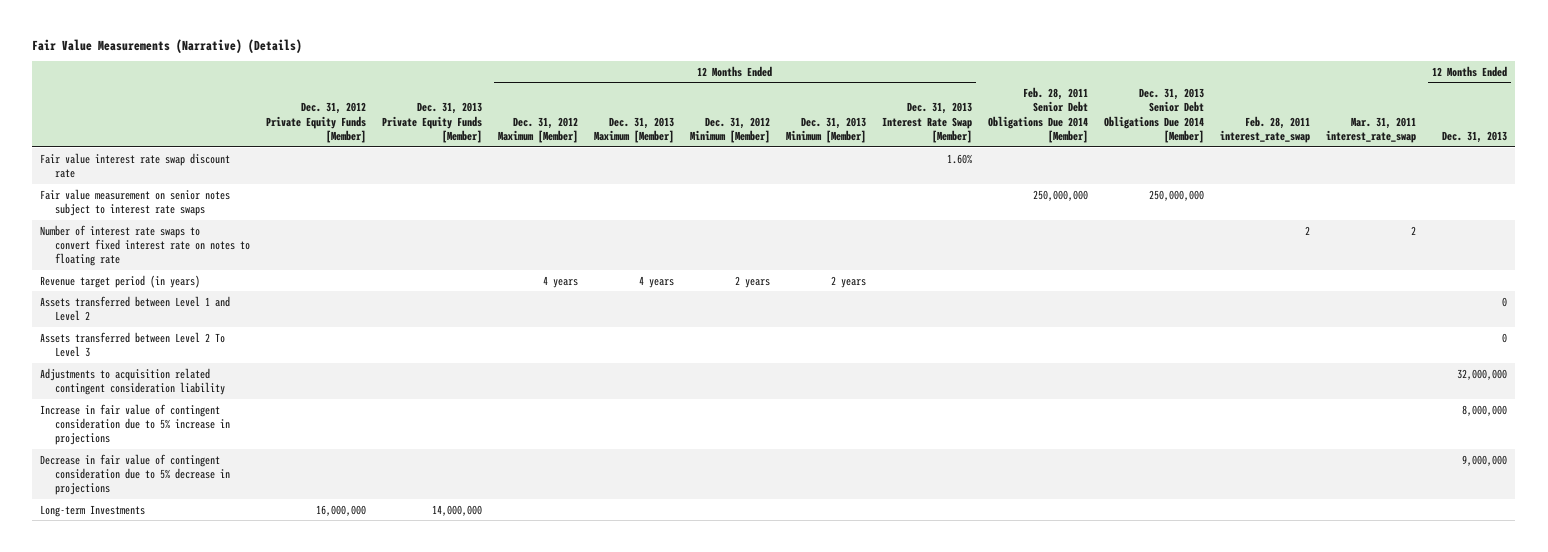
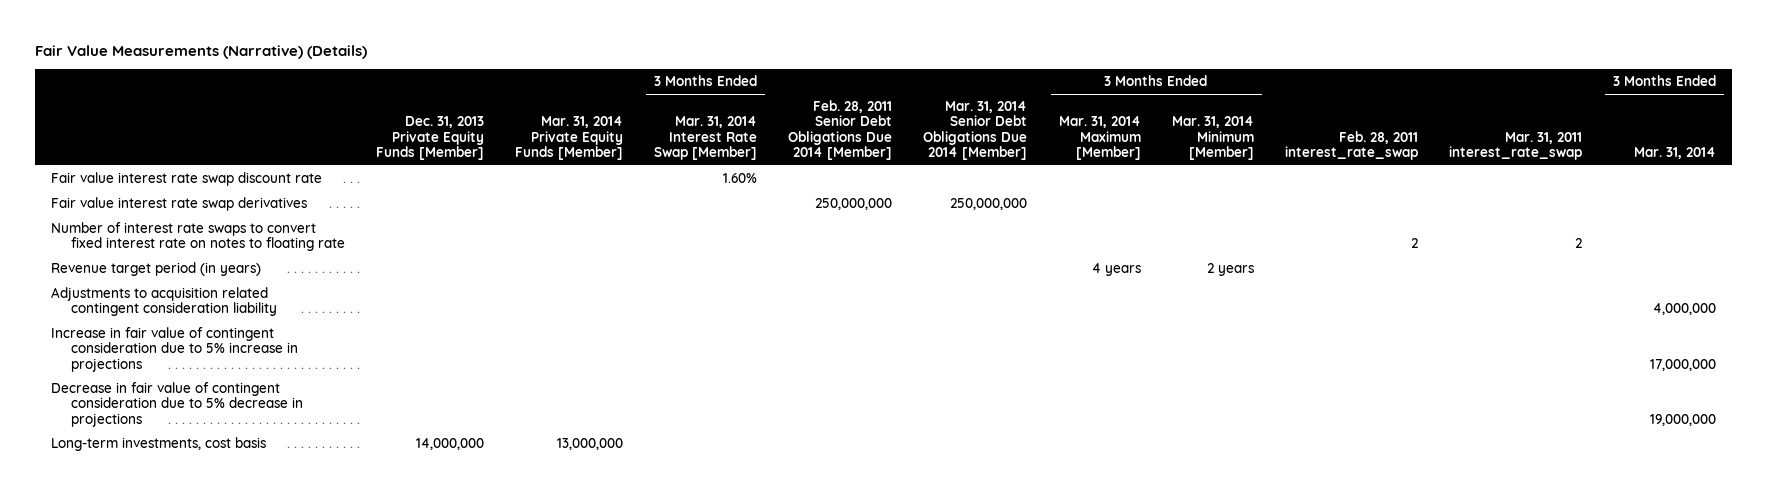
- | Dec. 31, 2012 Private Equity Funds [Member] | Dec. 31, 2013 Private Equity Funds [Member] | 12 Months Ended Dec. 31, 2012 Maximum [Member] | 12 Months Ended Dec. 31, 2013 Maximum [Member] | 12 Months Ended Dec. 31, 2012 Minimum [Member] | 12 Months Ended Dec. 31, 2013 Minimum [Member] | 12 Months Ended Dec. 31, 2013 Interest Rate Swap [Member] | Feb. 28, 2011 Senior Debt Obligations Due 2014 [Member] | Dec. 31, 2013 Senior Debt Obligations Due 2014 [Member] | Feb. 28, 2011 interest_rate_swap | Mar. 31, 2011 interest_rate_swap | 12 Months Ended Dec. 31, 2013
+ | Dec. 31, 2013 Private Equity Funds [Member] | Mar. 31, 2014 Private Equity Funds [Member] | 3 Months Ended Mar. 31, 2014 Interest Rate Swap [Member] | Feb. 28, 2011 Senior Debt Obligations Due 2014 [Member] | Mar. 31, 2014 Senior Debt Obligations Due 2014 [Member] | 3 Months Ended Mar. 31, 2014 Maximum [Member] | 3 Months Ended Mar. 31, 2014 Minimum [Member] | Feb. 28, 2011 interest_rate_swap | Mar. 31, 2011 interest_rate_swap | 3 Months Ended Mar. 31, 2014
- Fair value measurement on senior notes subject to interest rate swaps | | | | | | | | 250,000,000 | 250,000,000 | | |
+ Fair value interest rate swap derivatives | | | | 250,000,000 | 250,000,000 | | | | |
- Assets transferred between Level 1 and Level 2 | | | | | | | | | | | | 0
- Assets transferred between Level 2 To Level 3 | | | | | | | | | | | | 0
- Long-term Investments | 16,000,000 | 14,000,000 | | | | | | | | | |
+ Long-term investments, cost basis | 14,000,000 | 13,000,000 | | | | | | | |

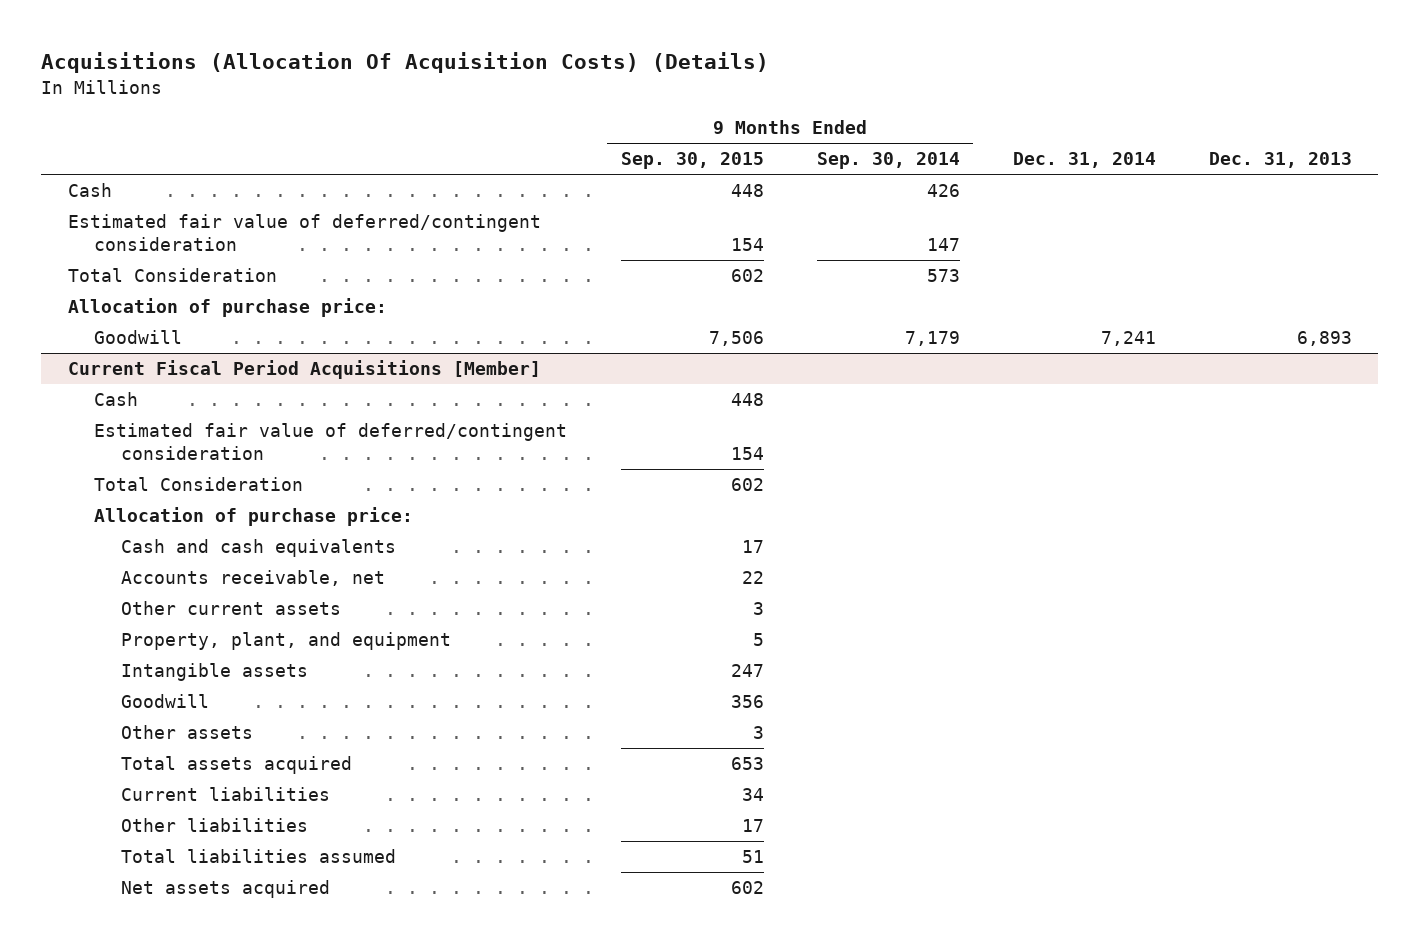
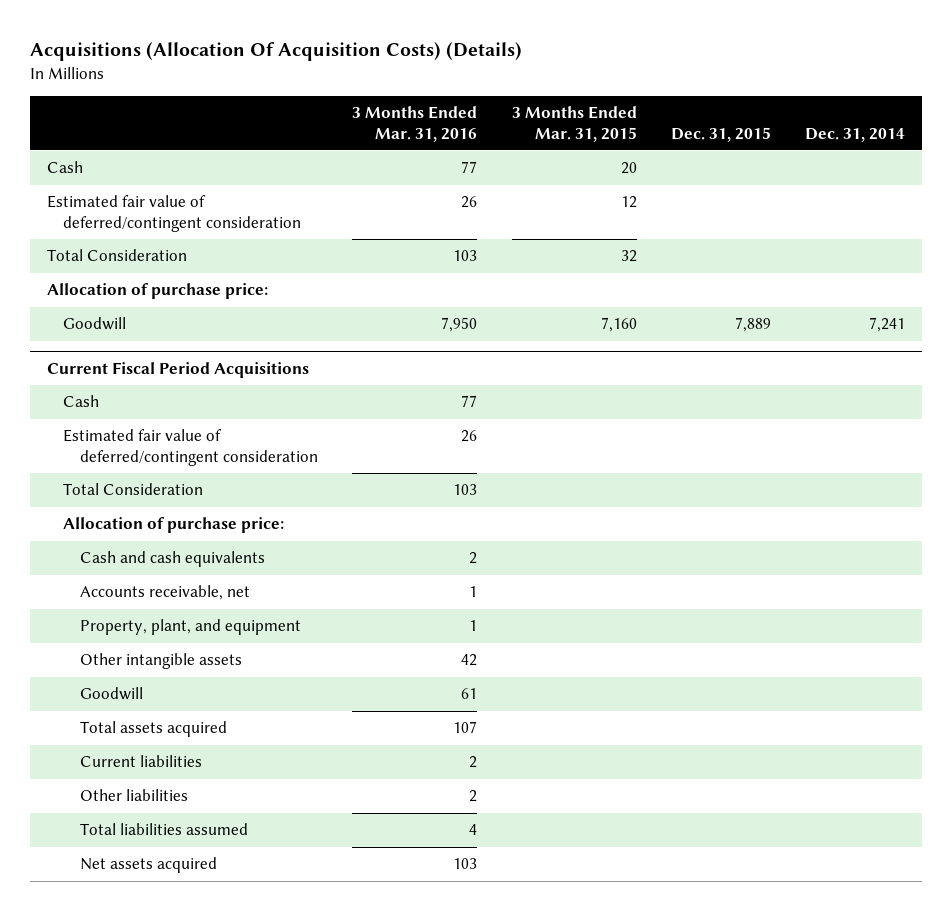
- | 9 Months Ended Sep. 30, 2015 | 9 Months Ended Sep. 30, 2014 | Dec. 31, 2014 | Dec. 31, 2013
+ | 3 Months Ended Mar. 31, 2016 | 3 Months Ended Mar. 31, 2015 | Dec. 31, 2015 | Dec. 31, 2014
- Current Fiscal Period Acquisitions [Member]
+ Current Fiscal Period Acquisitions
- Other current assets | 3 | | |
- Intangible assets | 247 | | |
+ Other intangible assets | 42 | | |
- Other assets | 3 | | |

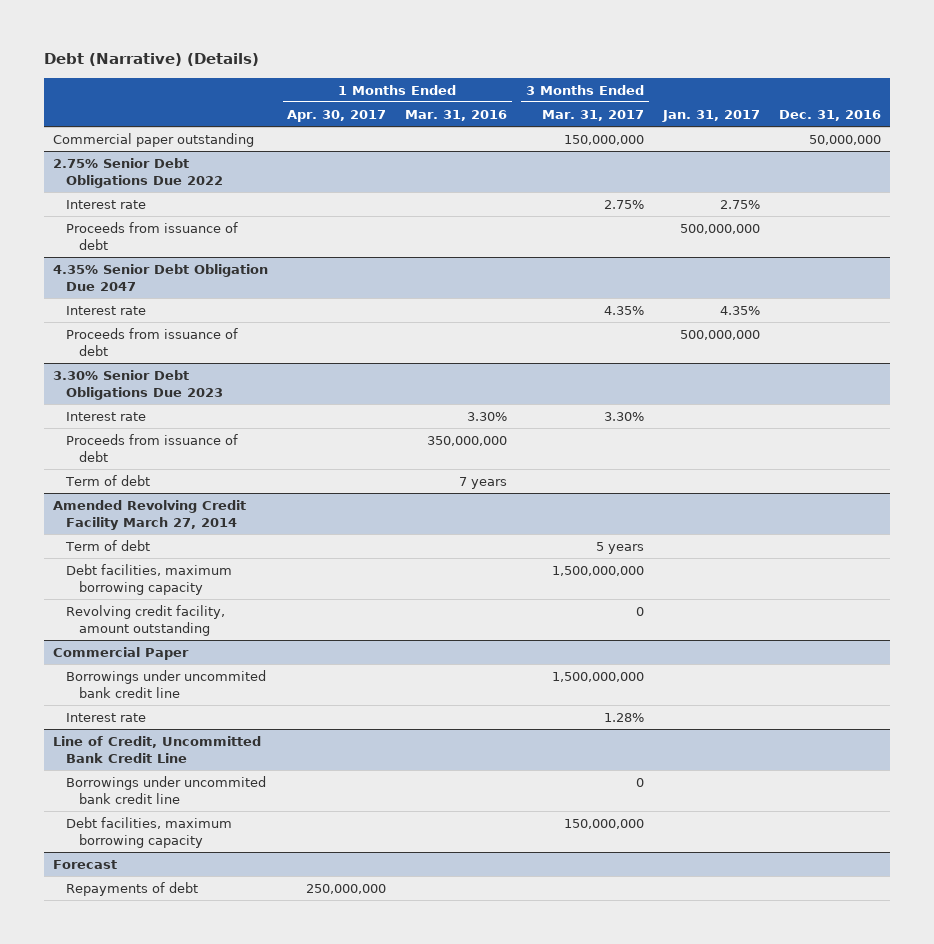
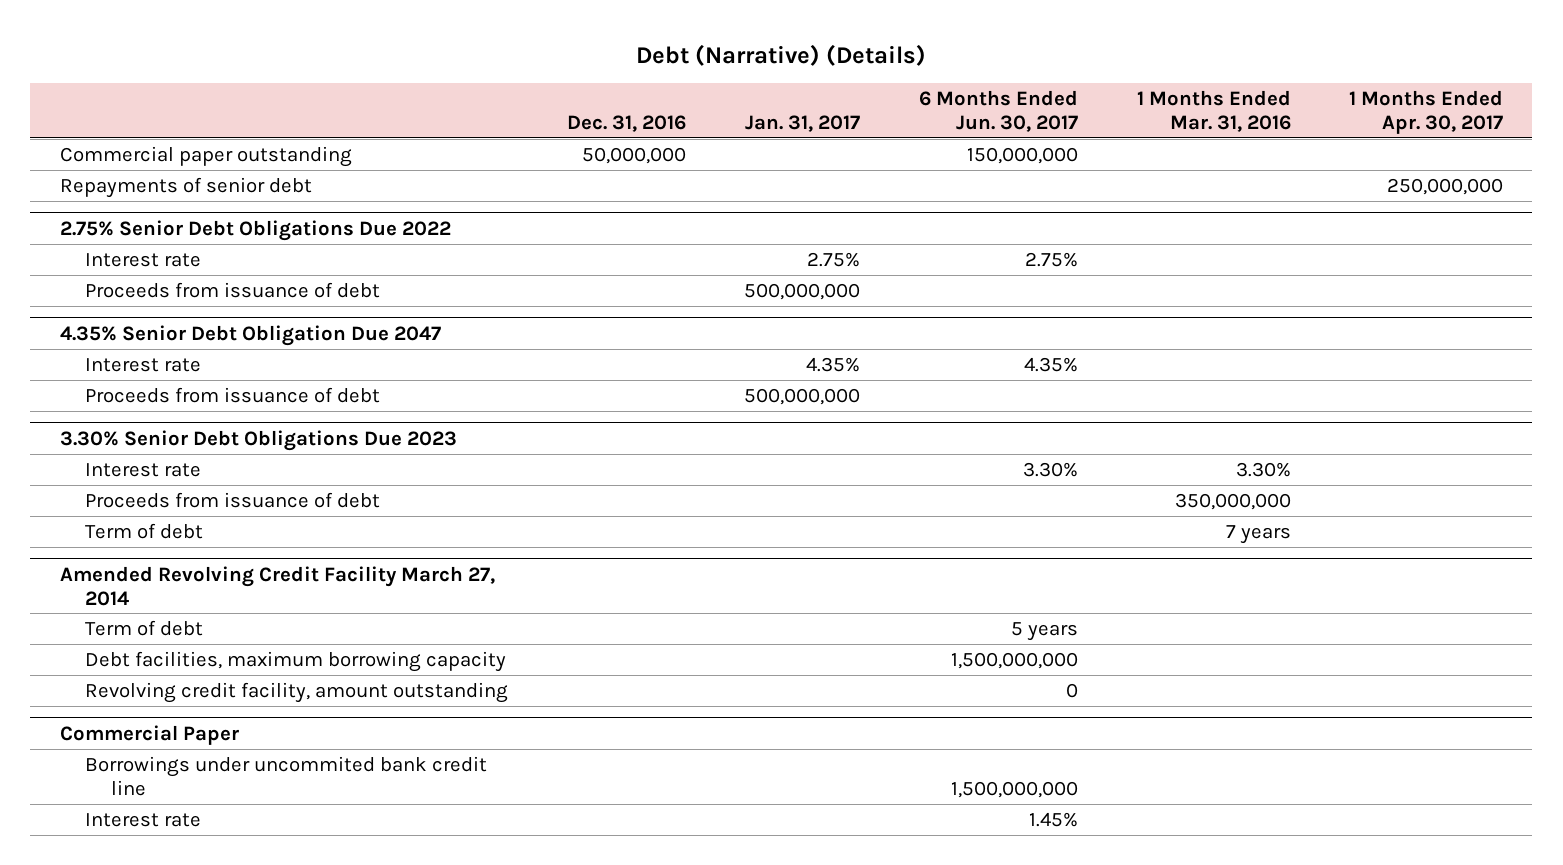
- | 1 Months Ended Apr. 30, 2017 | 1 Months Ended Mar. 31, 2016 | 3 Months Ended Mar. 31, 2017 | Jan. 31, 2017 | Dec. 31, 2016
+ | Dec. 31, 2016 | Jan. 31, 2017 | 6 Months Ended Jun. 30, 2017 | 1 Months Ended Mar. 31, 2016 | 1 Months Ended Apr. 30, 2017
+ Repayments of senior debt | | | | | 250,000,000
- Line of Credit, Uncommitted Bank Credit Line
- Borrowings under uncommited bank credit line | | | 0 | |
- Debt facilities, maximum borrowing capacity | | | 150,000,000 | |
- Forecast
- Repayments of debt | 250,000,000 | | | |

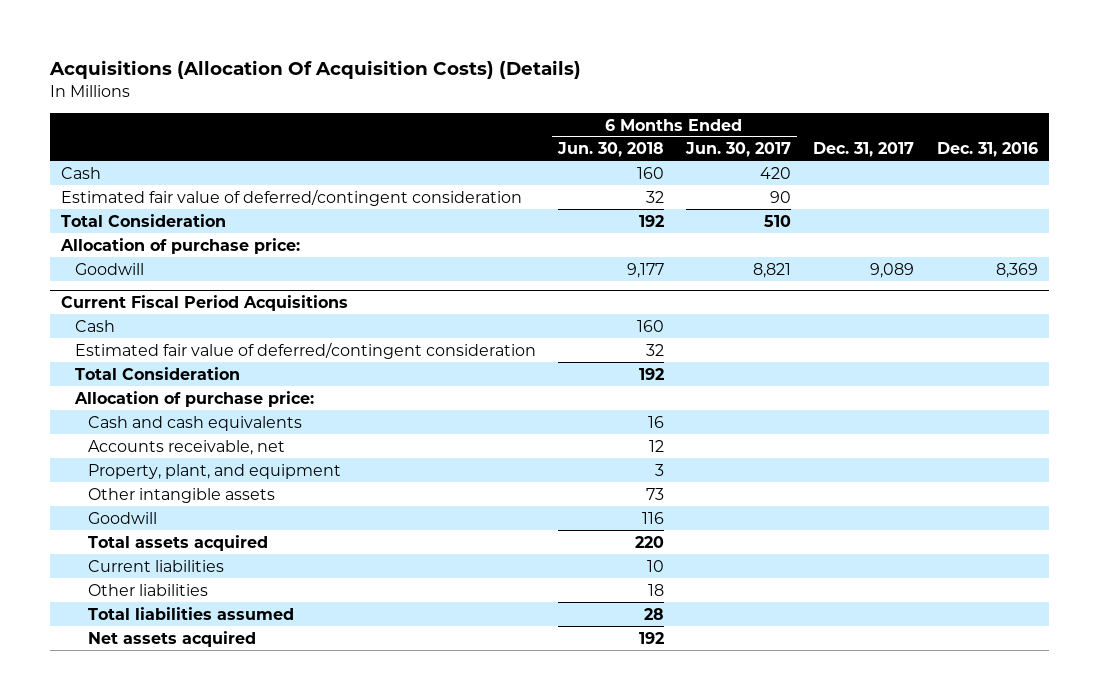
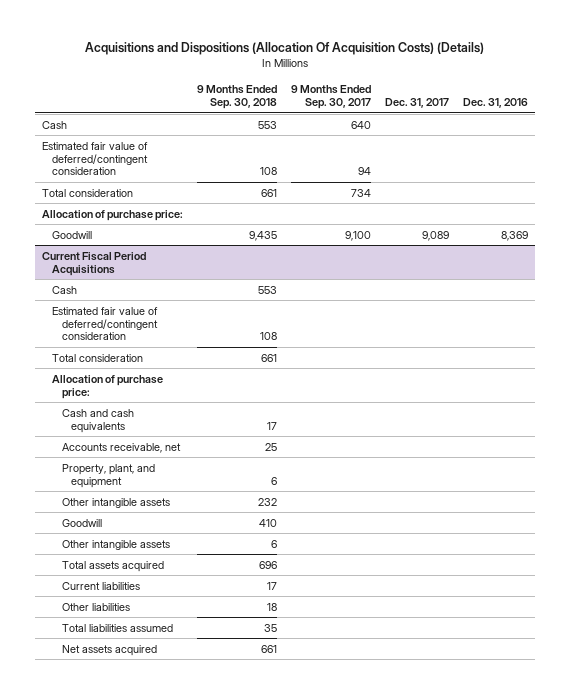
- Acquisitions (Allocation Of Acquisition Costs) (Details)
+ Acquisitions and Dispositions (Allocation Of Acquisition Costs) (Details)
- | 6 Months Ended Jun. 30, 2018 | 6 Months Ended Jun. 30, 2017 | Dec. 31, 2017 | Dec. 31, 2016
+ | 9 Months Ended Sep. 30, 2018 | 9 Months Ended Sep. 30, 2017 | Dec. 31, 2017 | Dec. 31, 2016
- Total Consideration | 192 | 510 | |
+ Total consideration | 661 | 734 | |
@ Current Fiscal Period Acquisitions
- Total Consideration | 192 | | |
+ Total consideration | 661 | | |
+ Other intangible assets | 6 | | |

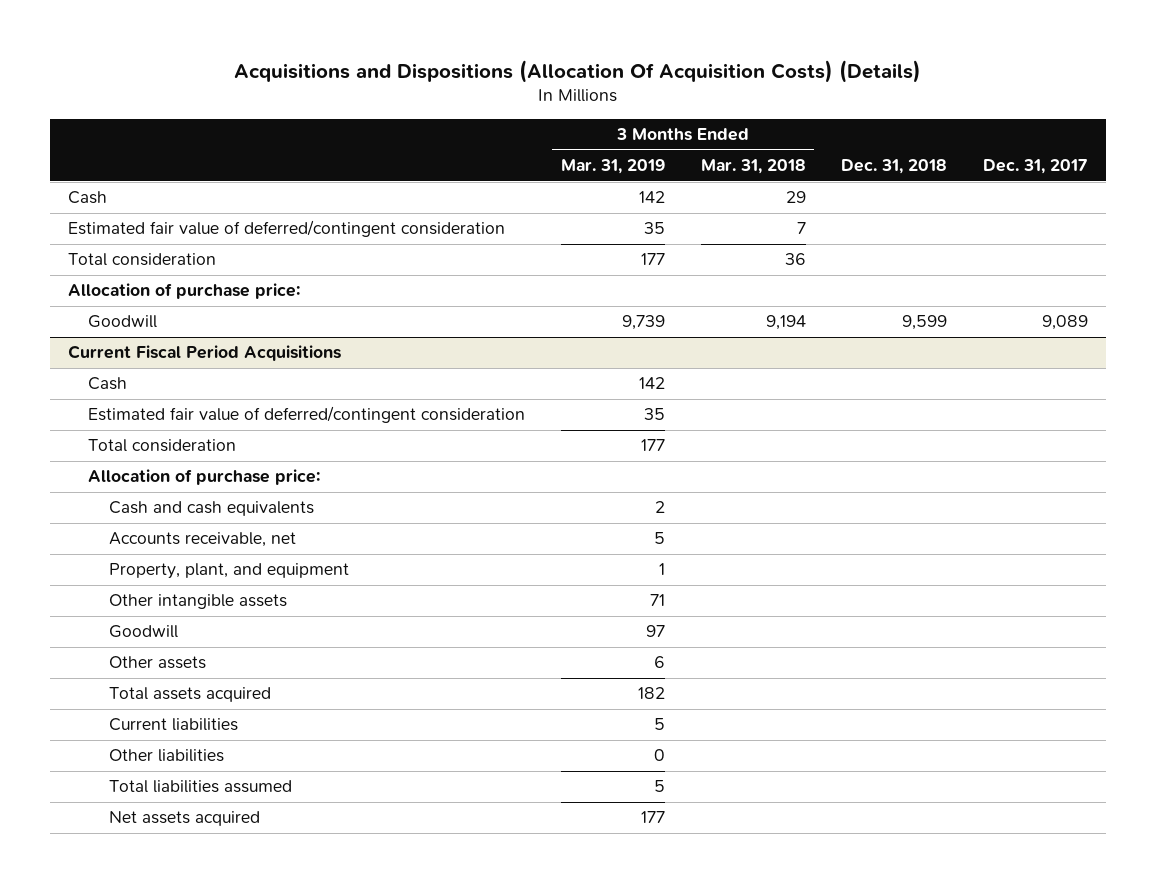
- | 9 Months Ended Sep. 30, 2018 | 9 Months Ended Sep. 30, 2017 | Dec. 31, 2017 | Dec. 31, 2016
+ | 3 Months Ended Mar. 31, 2019 | 3 Months Ended Mar. 31, 2018 | Dec. 31, 2018 | Dec. 31, 2017
@ Current Fiscal Period Acquisitions
- Other intangible assets | 6 | | |
+ Other assets | 6 | | |

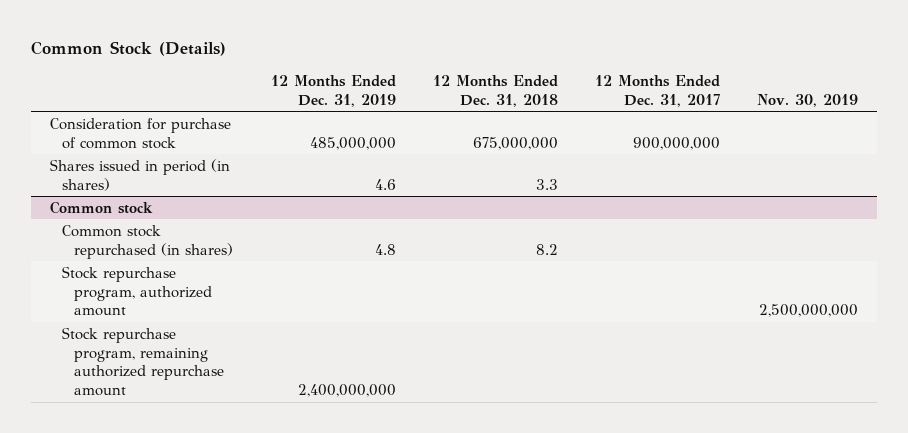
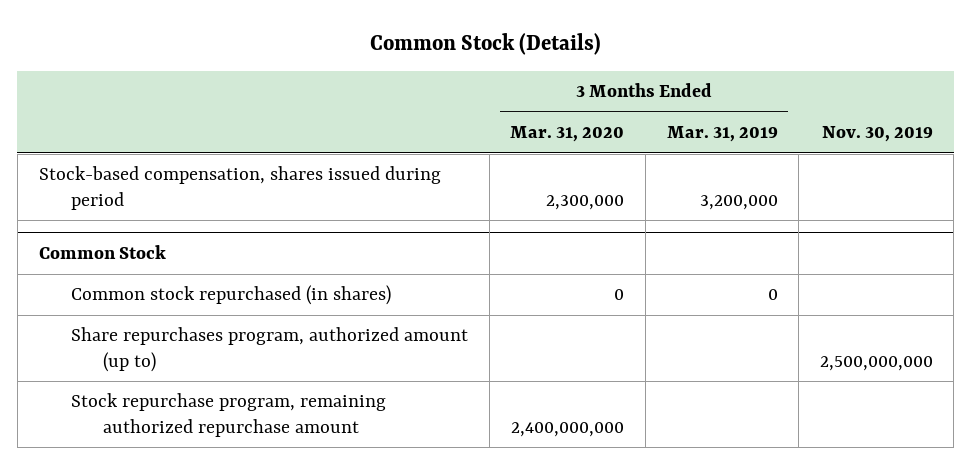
- | 12 Months Ended Dec. 31, 2019 | 12 Months Ended Dec. 31, 2018 | 12 Months Ended Dec. 31, 2017 | Nov. 30, 2019
+ | 3 Months Ended Mar. 31, 2020 | 3 Months Ended Mar. 31, 2019 | Nov. 30, 2019
- Consideration for purchase of common stock | 485,000,000 | 675,000,000 | 900,000,000 |
- Shares issued in period (in shares) | 4.6 | 3.3 | |
- Common stock
+ Stock-based compensation, shares issued during period | 2,300,000 | 3,200,000 |
+ Common Stock
- Stock repurchase program, authorized amount | | | | 2,500,000,000
+ Share repurchases program, authorized amount (up to) | | | 2,500,000,000

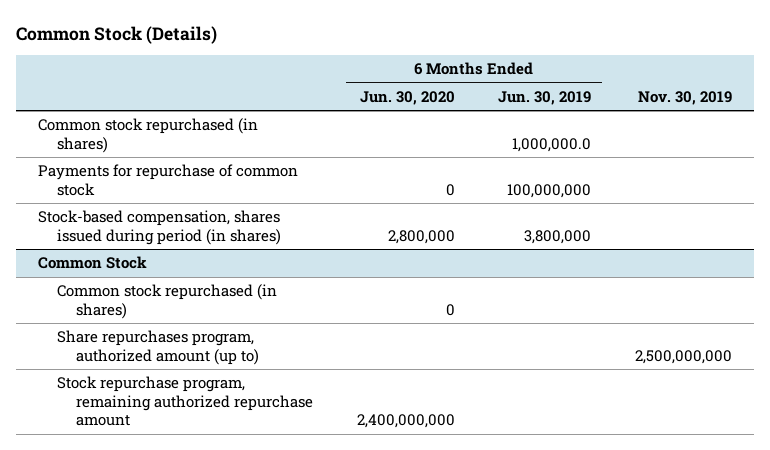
- | 3 Months Ended Mar. 31, 2020 | 3 Months Ended Mar. 31, 2019 | Nov. 30, 2019
+ | 6 Months Ended Jun. 30, 2020 | 6 Months Ended Jun. 30, 2019 | Nov. 30, 2019
- Stock-based compensation, shares issued during period | 2,300,000 | 3,200,000 |
+ Common stock repurchased (in shares) | | 1,000,000.0 |
+ Payments for repurchase of common stock | 0 | 100,000,000 |
+ Stock-based compensation, shares issued during period (in shares) | 2,800,000 | 3,800,000 |

